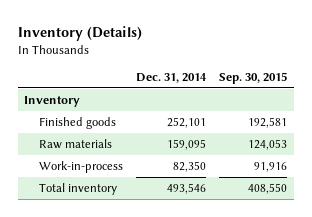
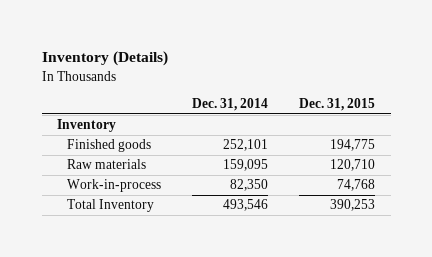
- | Dec. 31, 2014 | Sep. 30, 2015
+ | Dec. 31, 2014 | Dec. 31, 2015
- Total inventory | 493,546 | 408,550
+ Total Inventory | 493,546 | 390,253

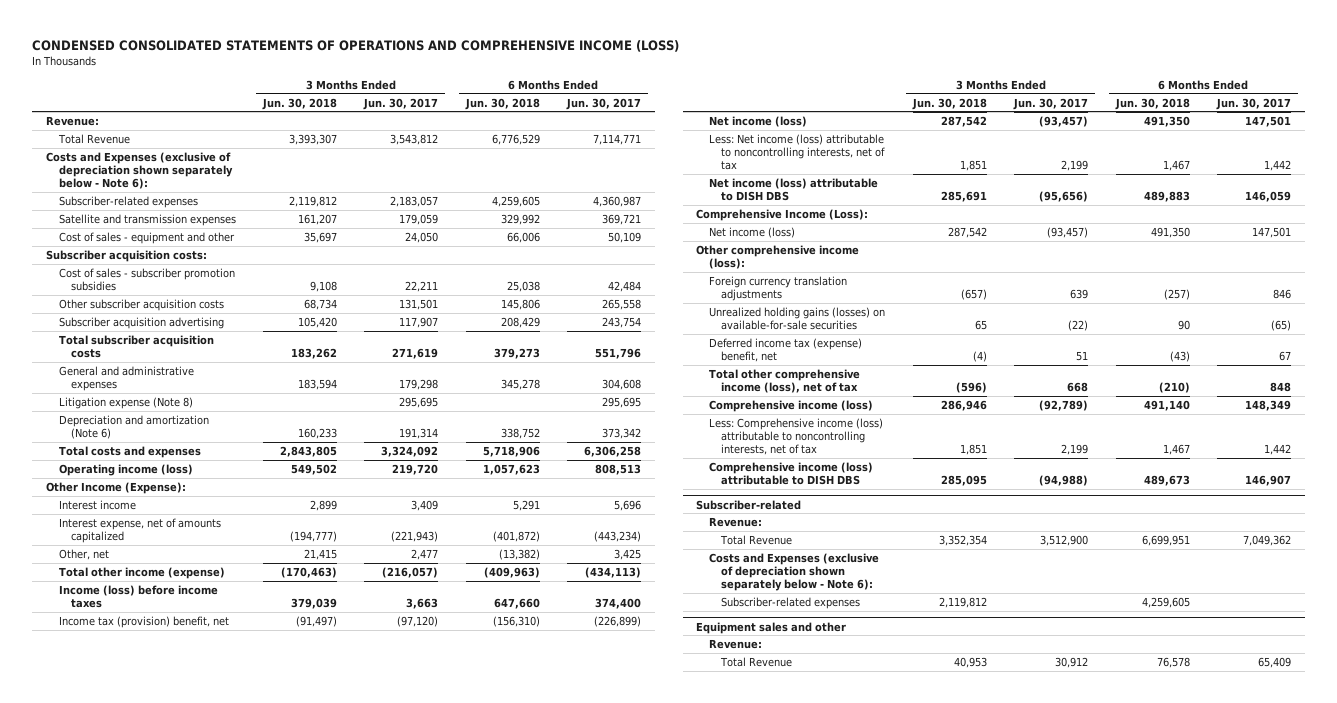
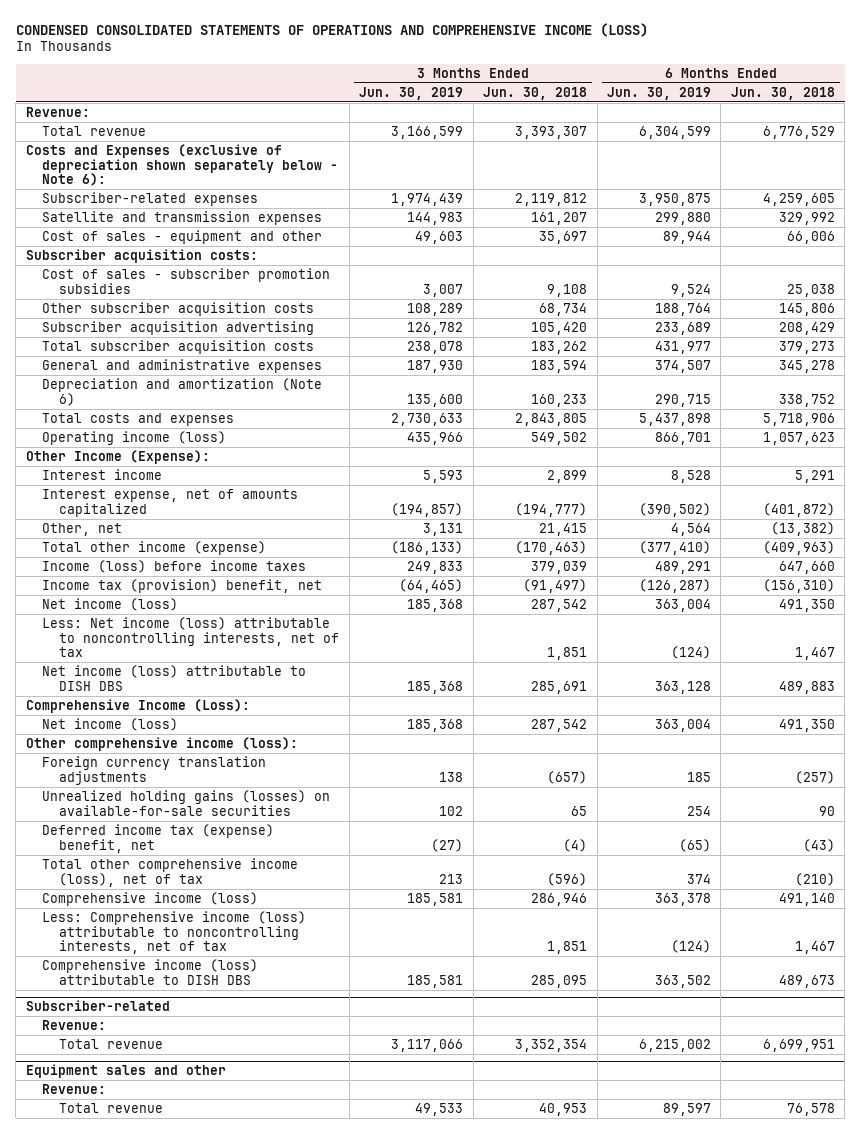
- | 3 Months Ended Jun. 30, 2018 | 3 Months Ended Jun. 30, 2017 | 6 Months Ended Jun. 30, 2018 | 6 Months Ended Jun. 30, 2017
+ | 3 Months Ended Jun. 30, 2019 | 3 Months Ended Jun. 30, 2018 | 6 Months Ended Jun. 30, 2019 | 6 Months Ended Jun. 30, 2018
- Total Revenue | 3,393,307 | 3,543,812 | 6,776,529 | 7,114,771
+ Total revenue | 3,166,599 | 3,393,307 | 6,304,599 | 6,776,529
- Litigation expense (Note 8) | | 295,695 | | 295,695
@ Subscriber-related
- Total Revenue | 3,352,354 | 3,512,900 | 6,699,951 | 7,049,362
- Costs and Expenses (exclusive of depreciation shown separately below - Note 6):
- Subscriber-related expenses | 2,119,812 | | 4,259,605 |
+ Total revenue | 3,117,066 | 3,352,354 | 6,215,002 | 6,699,951
@ Equipment sales and other
- Total Revenue | 40,953 | 30,912 | 76,578 | 65,409
+ Total revenue | 49,533 | 40,953 | 89,597 | 76,578

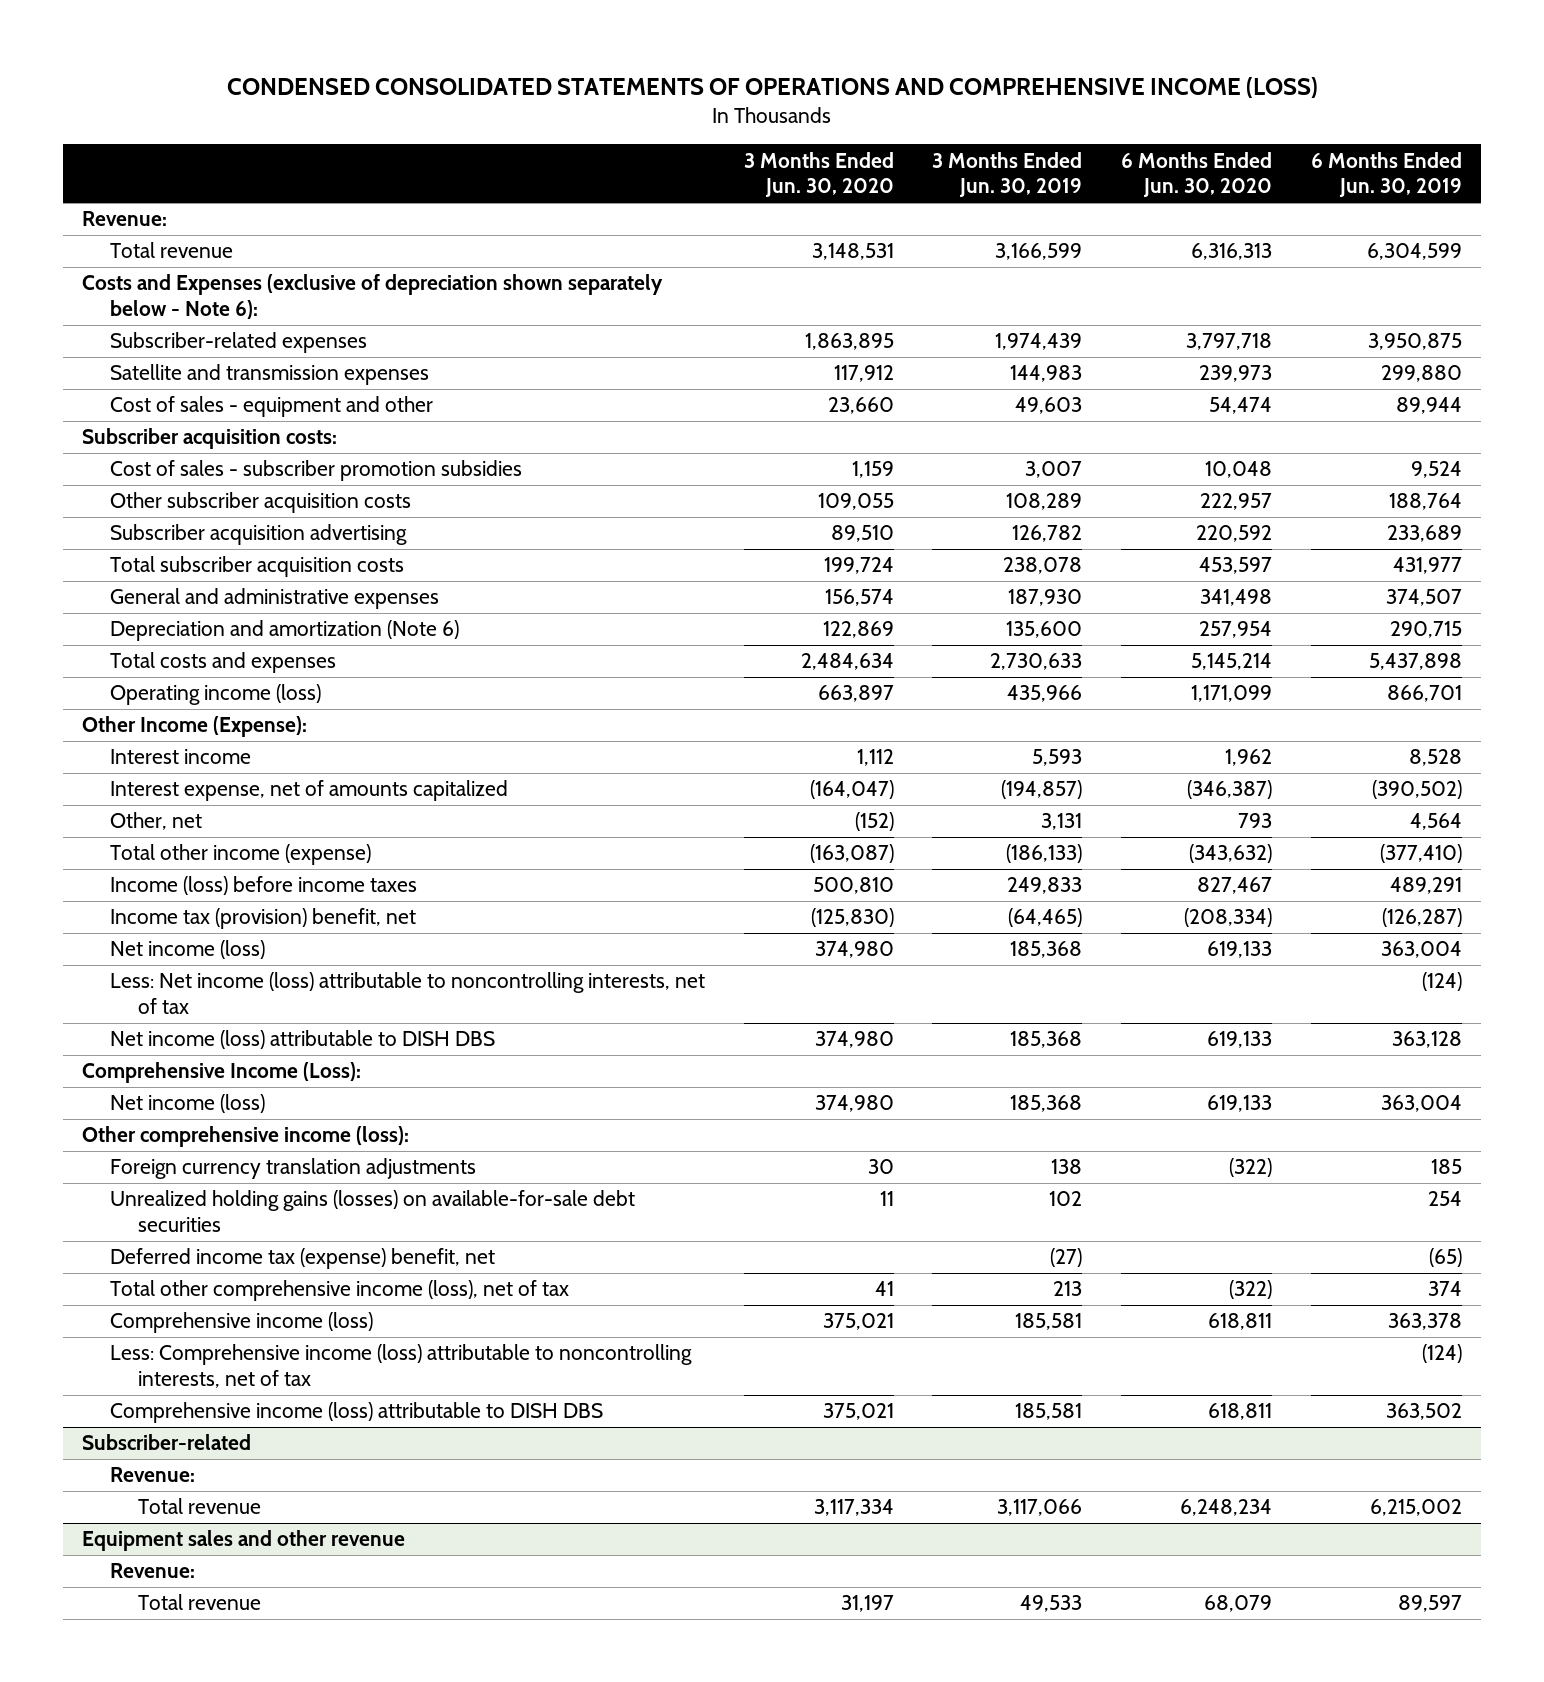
- | 3 Months Ended Jun. 30, 2019 | 3 Months Ended Jun. 30, 2018 | 6 Months Ended Jun. 30, 2019 | 6 Months Ended Jun. 30, 2018
+ | 3 Months Ended Jun. 30, 2020 | 3 Months Ended Jun. 30, 2019 | 6 Months Ended Jun. 30, 2020 | 6 Months Ended Jun. 30, 2019
- Unrealized holding gains (losses) on available-for-sale securities | 102 | 65 | 254 | 90
+ Unrealized holding gains (losses) on available-for-sale debt securities | 11 | 102 | | 254
- Equipment sales and other
+ Equipment sales and other revenue

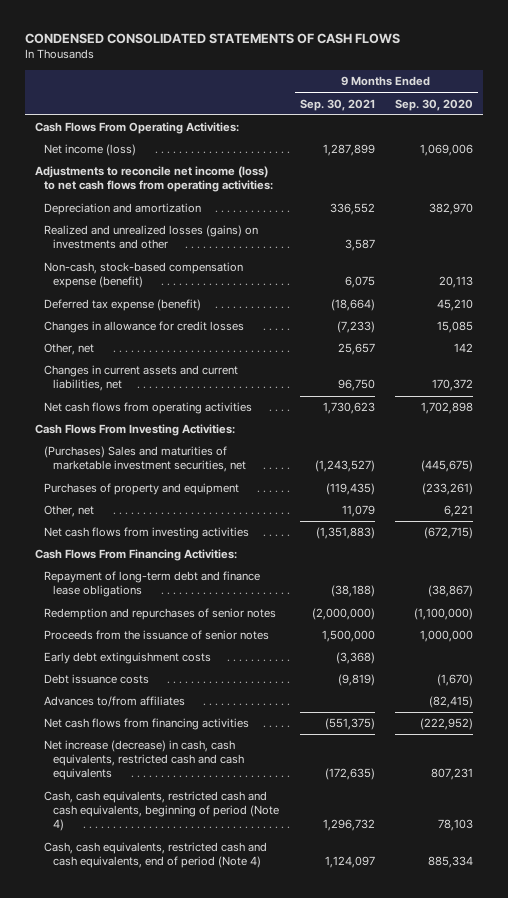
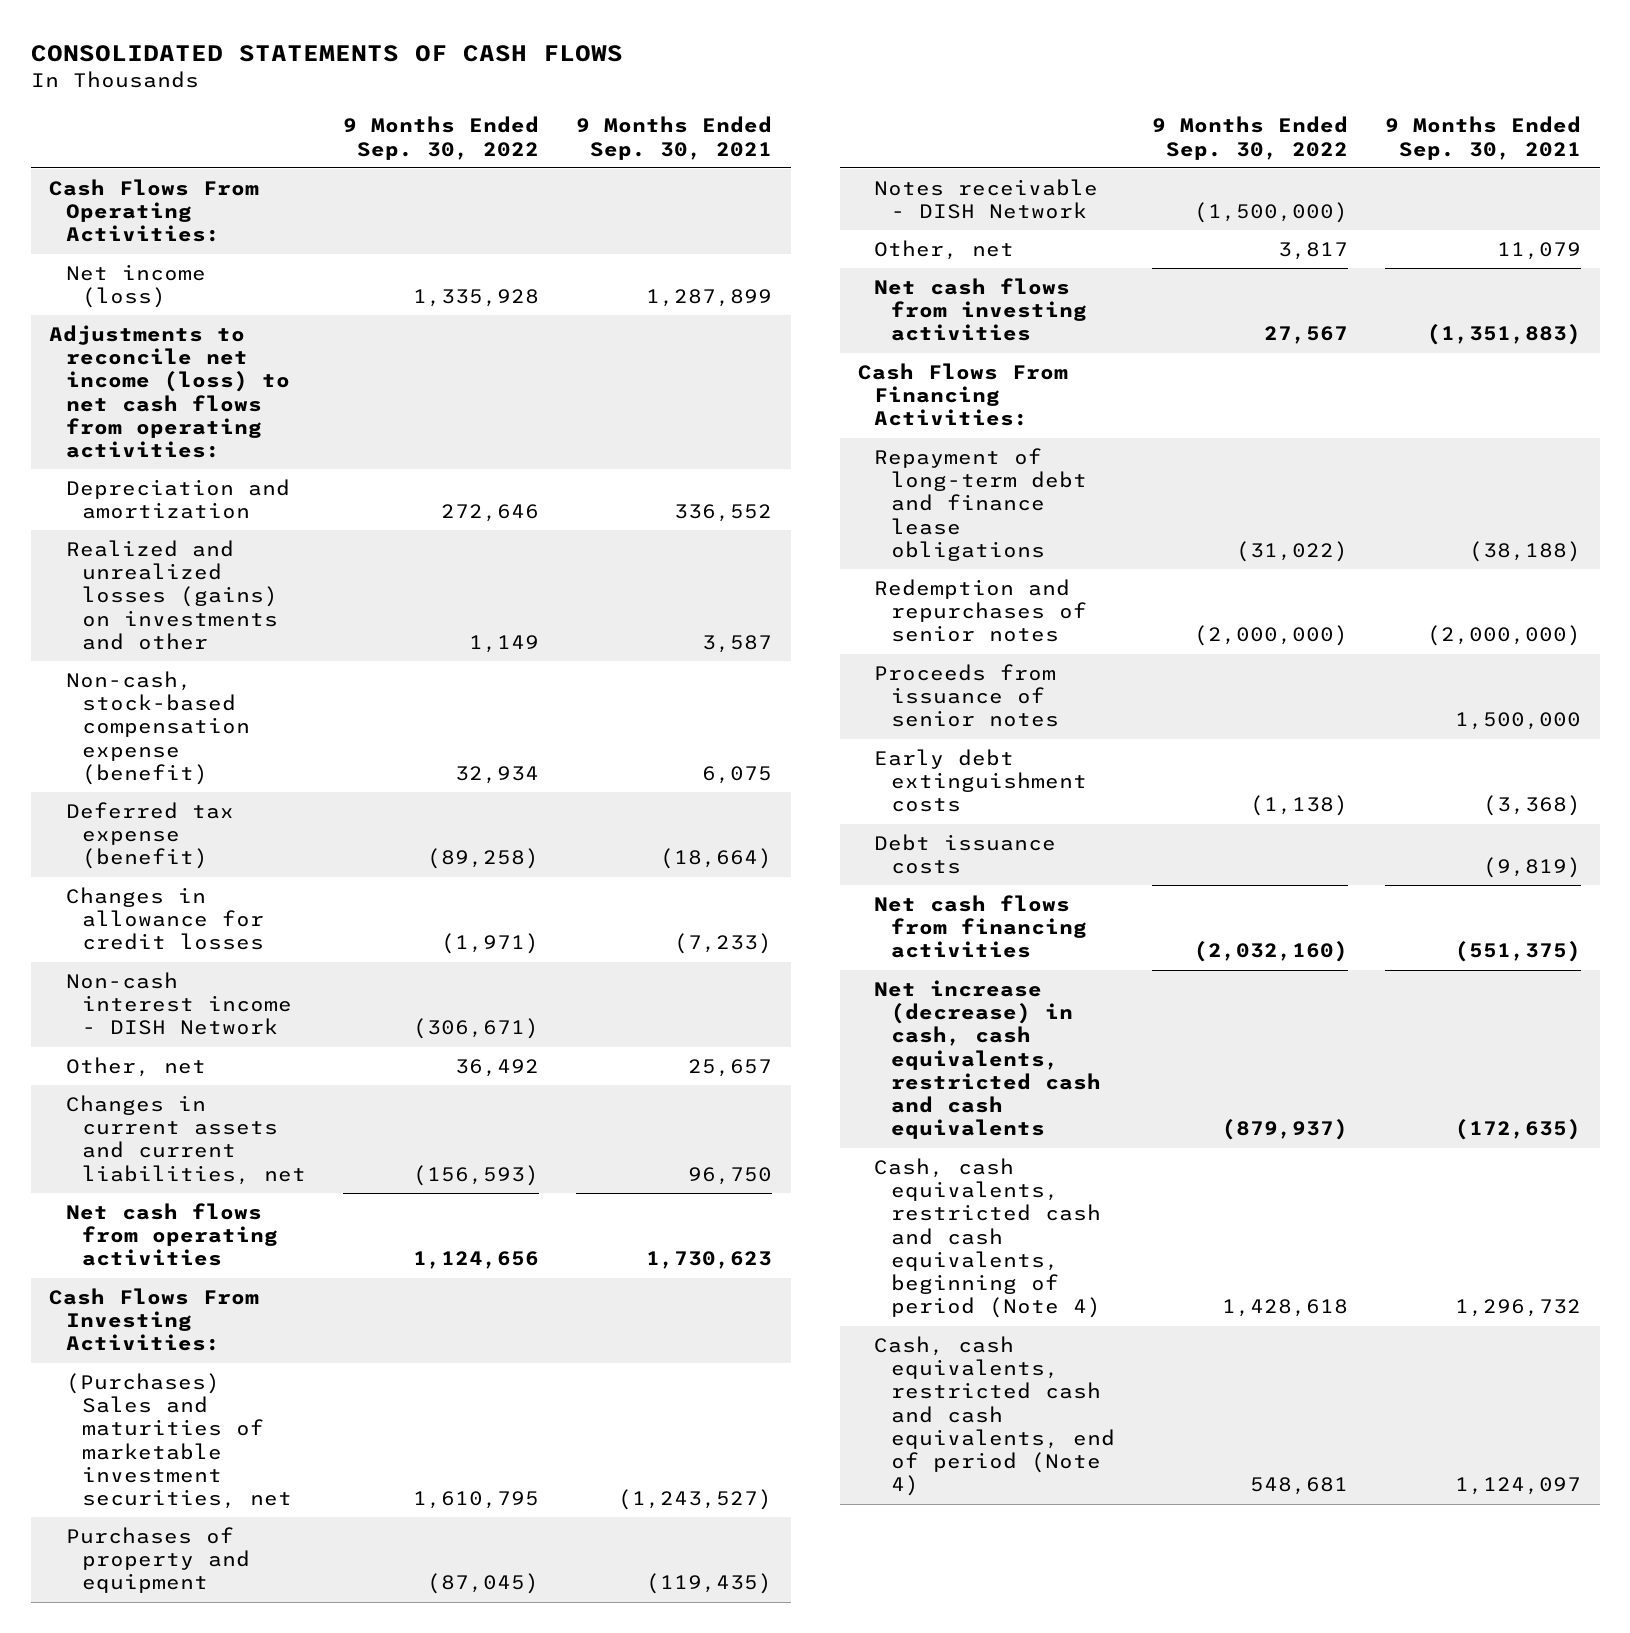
- CONDENSED CONSOLIDATED STATEMENTS OF CASH FLOWS
+ CONSOLIDATED STATEMENTS OF CASH FLOWS
- | 9 Months Ended Sep. 30, 2021 | 9 Months Ended Sep. 30, 2020
+ | 9 Months Ended Sep. 30, 2022 | 9 Months Ended Sep. 30, 2021
+ Non-cash interest income - DISH Network | (306,671) |
+ Notes receivable - DISH Network | (1,500,000) |
- Proceeds from the issuance of senior notes | 1,500,000 | 1,000,000
+ Proceeds from issuance of senior notes | | 1,500,000
- Advances to/from affiliates | | (82,415)

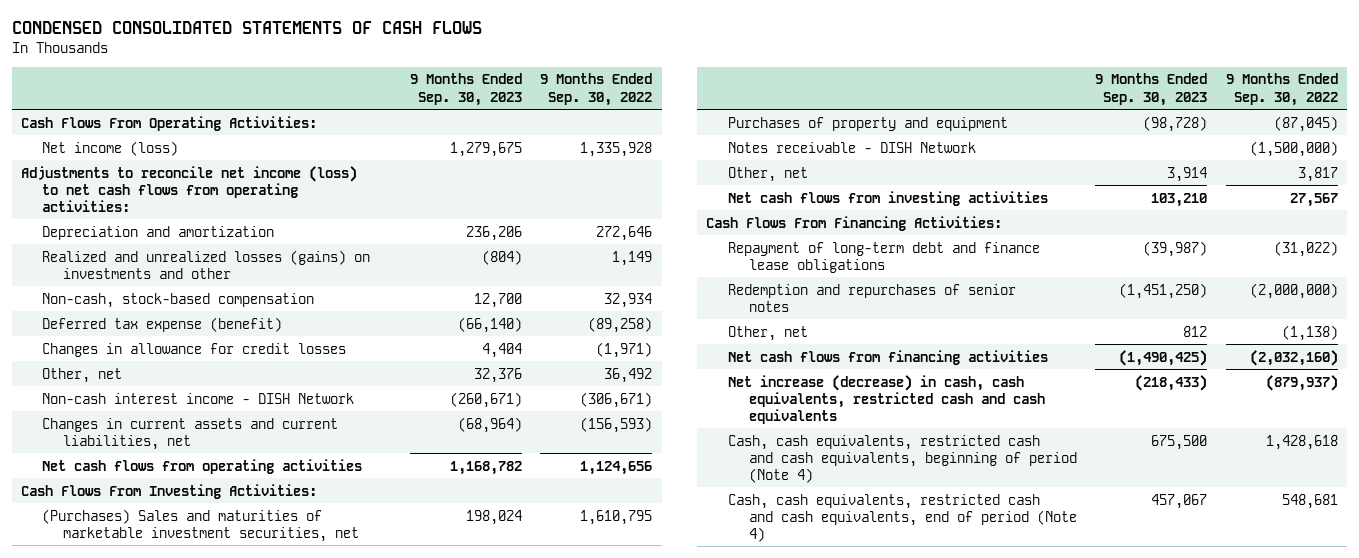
- CONSOLIDATED STATEMENTS OF CASH FLOWS
+ CONDENSED CONSOLIDATED STATEMENTS OF CASH FLOWS
- | 9 Months Ended Sep. 30, 2022 | 9 Months Ended Sep. 30, 2021
+ | 9 Months Ended Sep. 30, 2023 | 9 Months Ended Sep. 30, 2022
- Non-cash, stock-based compensation expense (benefit) | 32,934 | 6,075
+ Non-cash, stock-based compensation | 12,700 | 32,934
moved down: Non-cash interest income - DISH Network | (260,671) | (306,671)
- Proceeds from issuance of senior notes | | 1,500,000
- Early debt extinguishment costs | (1,138) | (3,368)
- Debt issuance costs | | (9,819)
+ Other, net | 812 | (1,138)

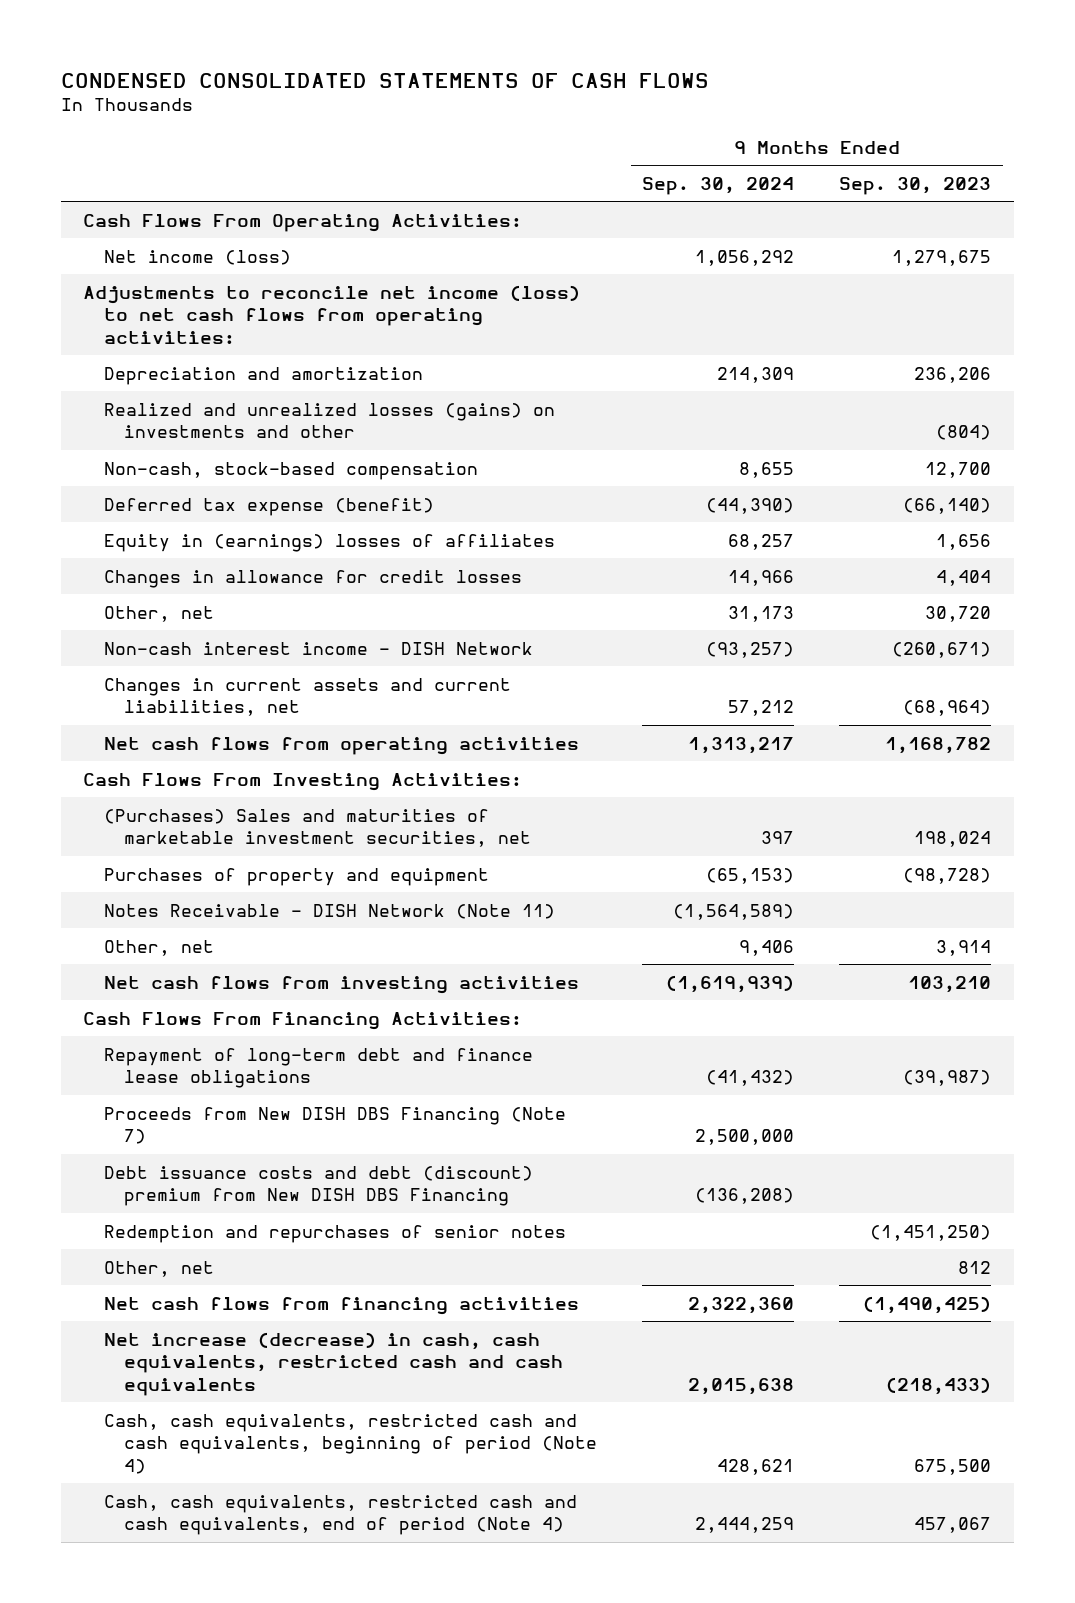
- | 9 Months Ended Sep. 30, 2023 | 9 Months Ended Sep. 30, 2022
+ | 9 Months Ended Sep. 30, 2024 | 9 Months Ended Sep. 30, 2023
+ Equity in (earnings) losses of affiliates | 68,257 | 1,656
- Other, net | 32,376 | 36,492
+ Other, net | 31,173 | 30,720
- Notes receivable - DISH Network | | (1,500,000)
+ Notes Receivable - DISH Network (Note 11) | (1,564,589) |
+ Proceeds from New DISH DBS Financing (Note 7) | 2,500,000 |
+ Debt issuance costs and debt (discount) premium from New DISH DBS Financing | (136,208) |

